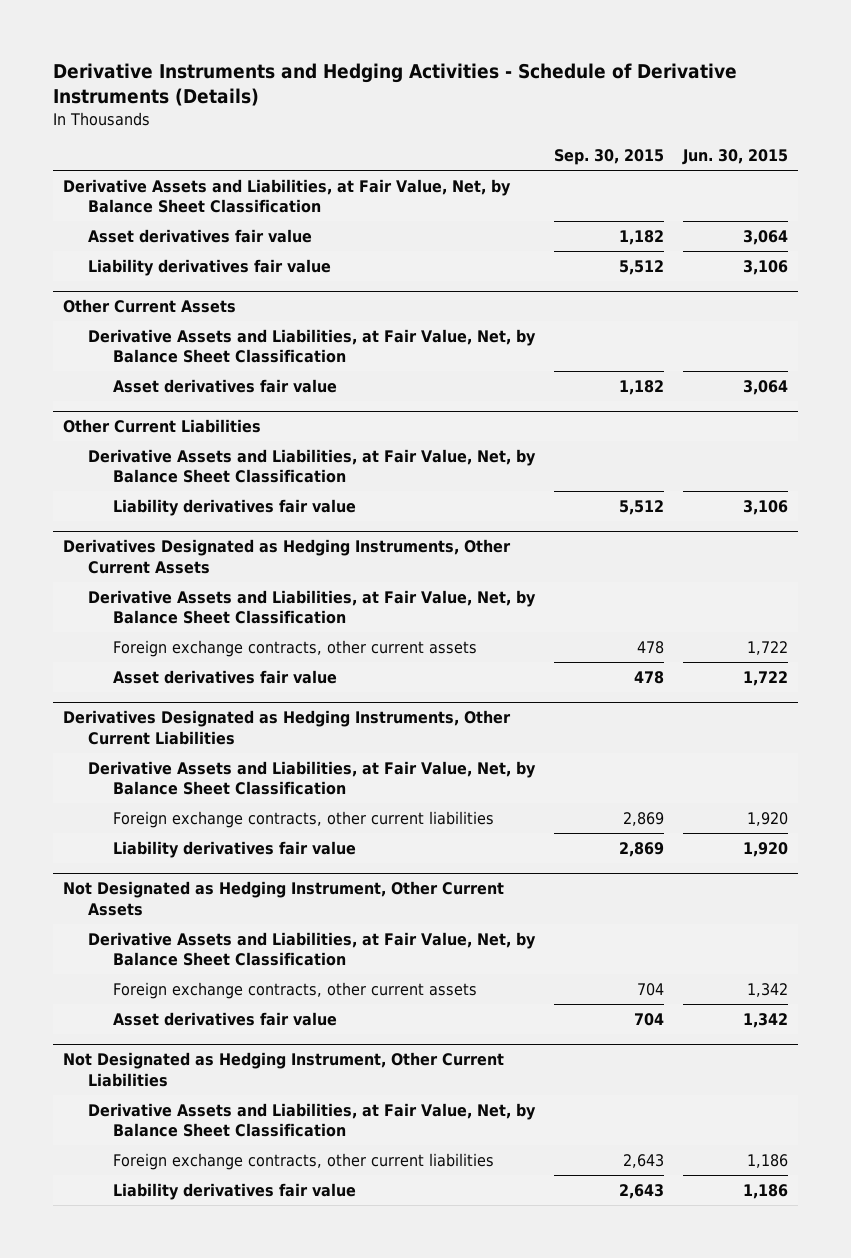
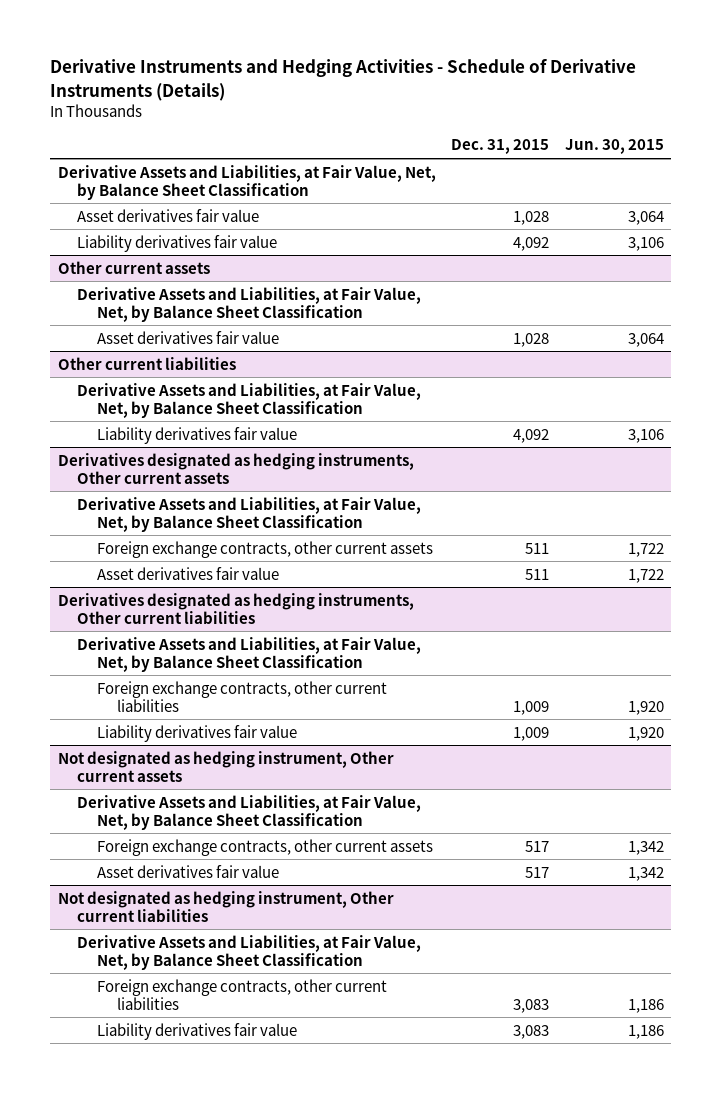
- | Sep. 30, 2015 | Jun. 30, 2015
+ | Dec. 31, 2015 | Jun. 30, 2015
- Other Current Assets
+ Other current assets
- Other Current Liabilities
+ Other current liabilities
- Derivatives Designated as Hedging Instruments, Other Current Assets
+ Derivatives designated as hedging instruments, Other current assets
- Derivatives Designated as Hedging Instruments, Other Current Liabilities
+ Derivatives designated as hedging instruments, Other current liabilities
- Not Designated as Hedging Instrument, Other Current Assets
+ Not designated as hedging instrument, Other current assets
- Not Designated as Hedging Instrument, Other Current Liabilities
+ Not designated as hedging instrument, Other current liabilities

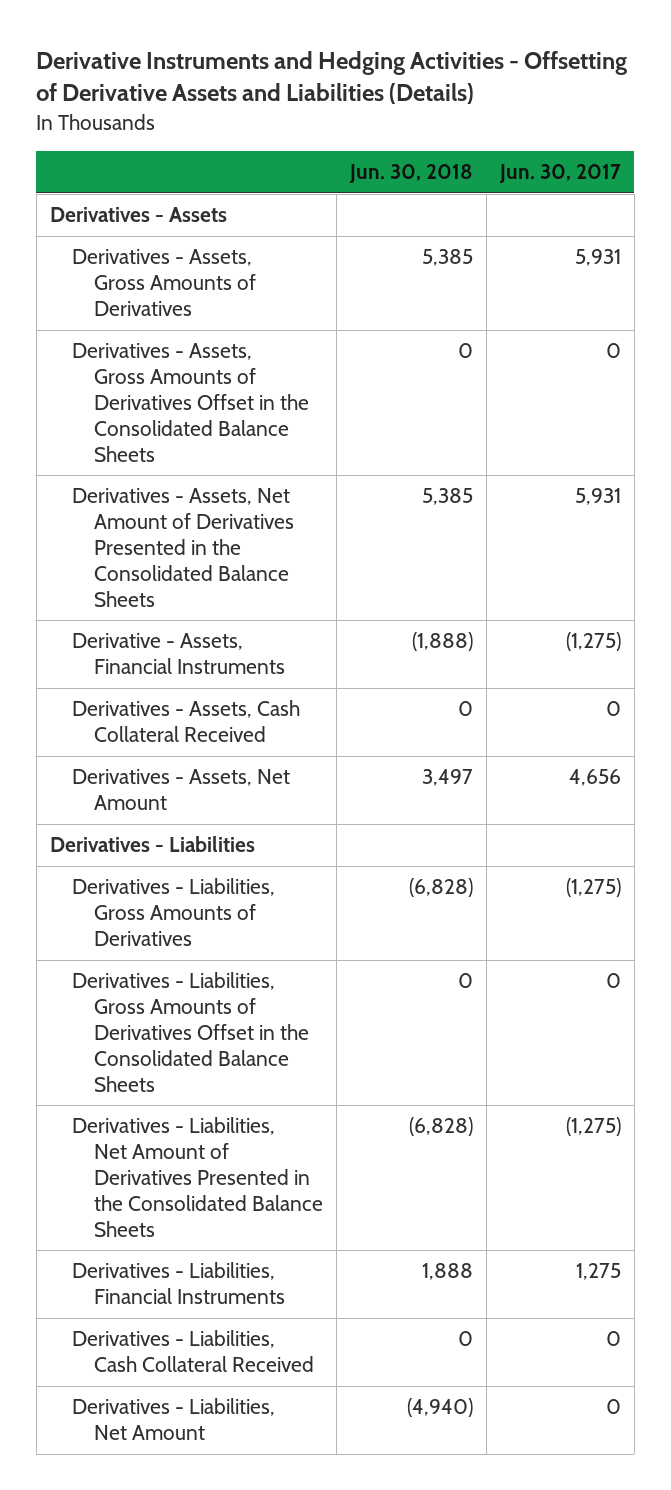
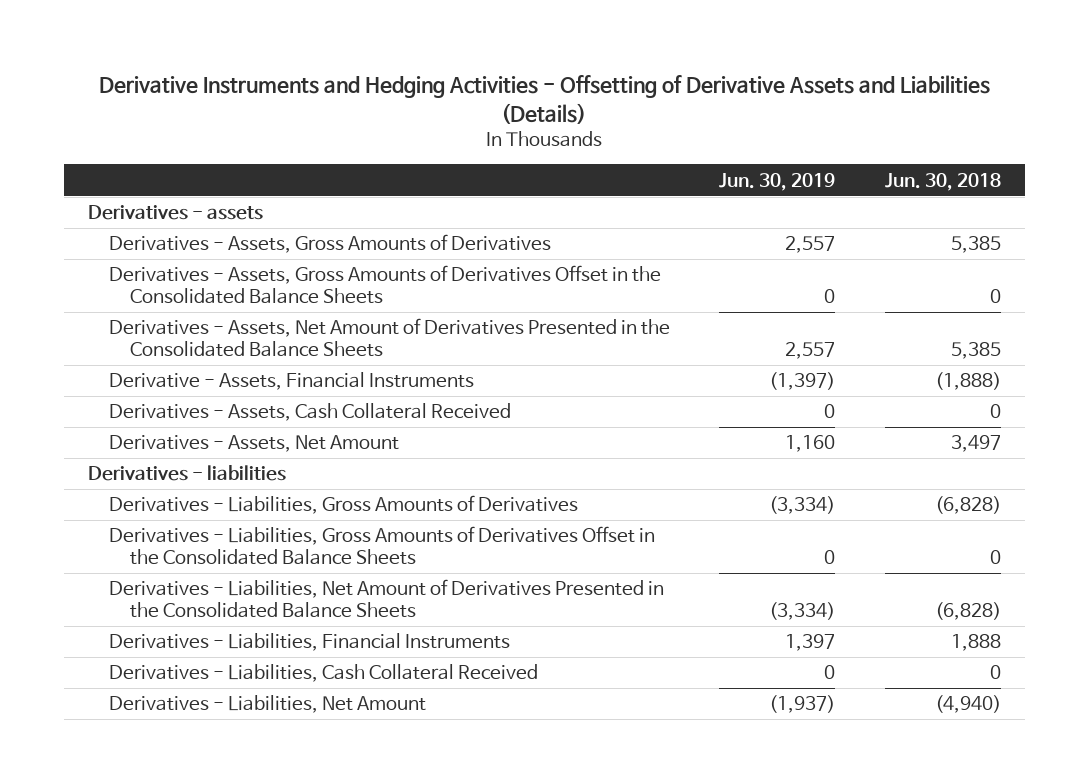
- | Jun. 30, 2018 | Jun. 30, 2017
+ | Jun. 30, 2019 | Jun. 30, 2018
- Derivatives - Assets
+ Derivatives - assets
- Derivatives - Liabilities
+ Derivatives - liabilities

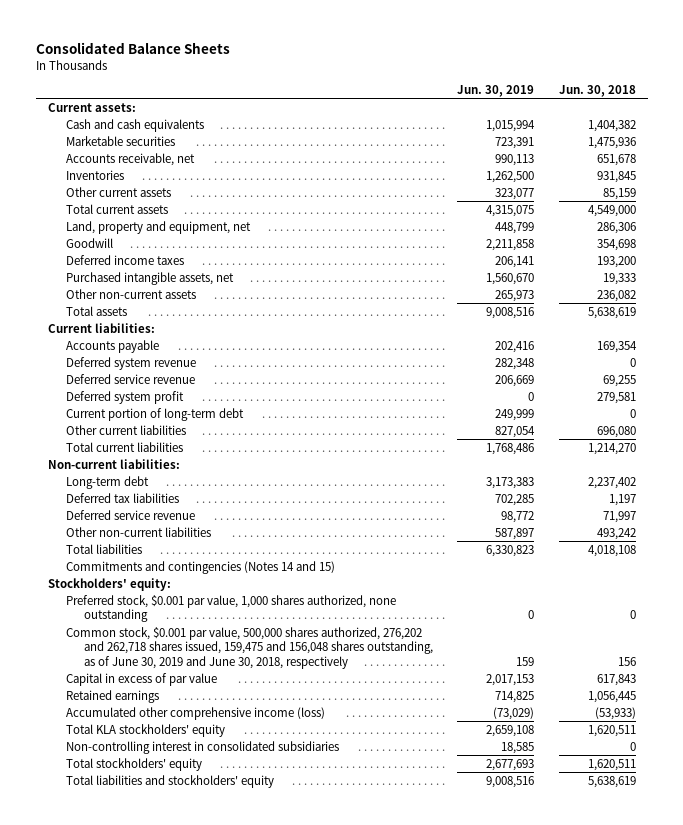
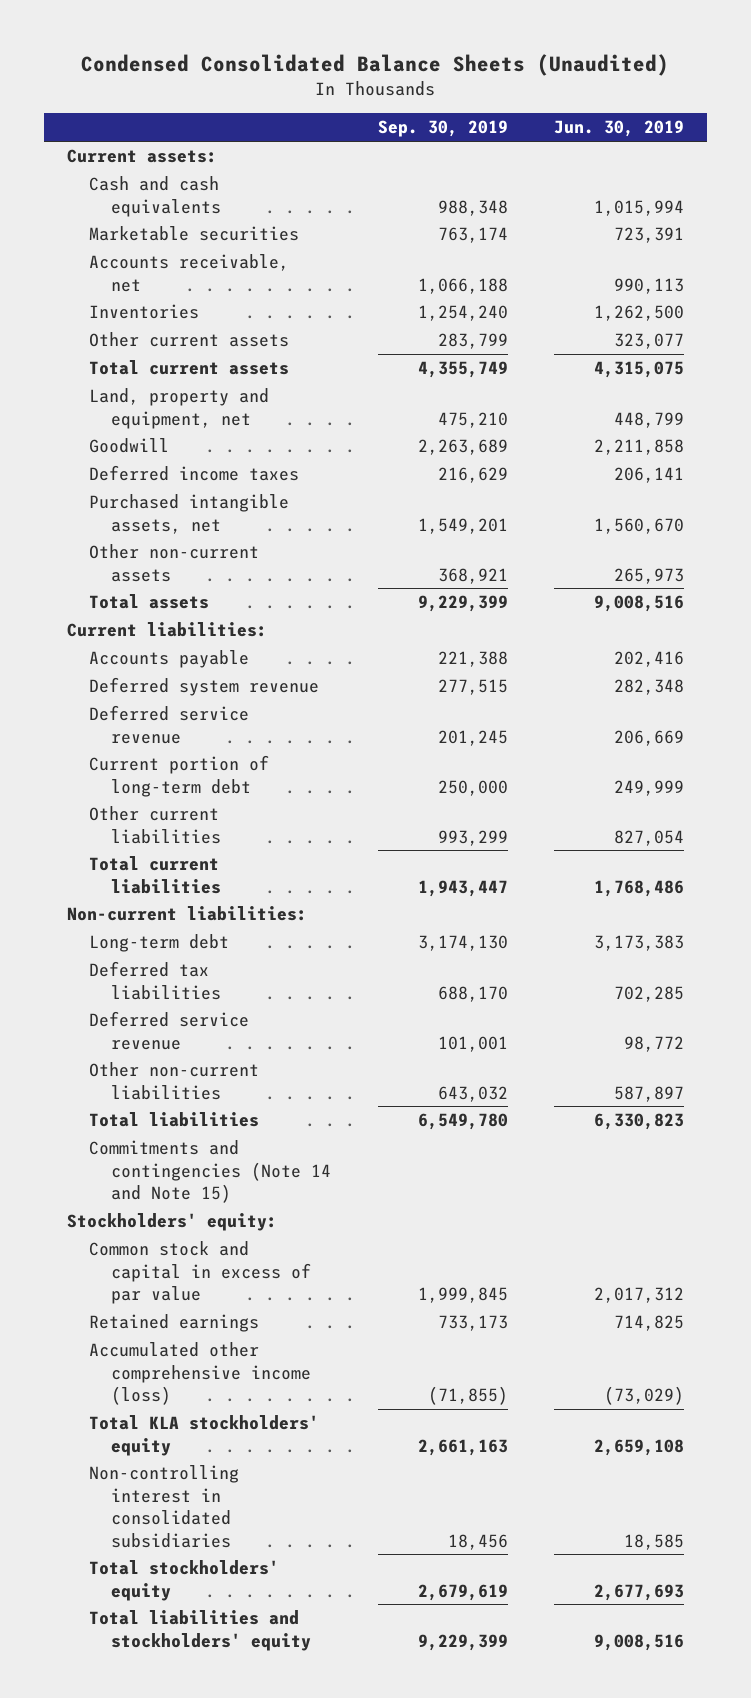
- Consolidated Balance Sheets
+ Condensed Consolidated Balance Sheets (Unaudited)
- | Jun. 30, 2019 | Jun. 30, 2018
+ | Sep. 30, 2019 | Jun. 30, 2019
- Deferred system profit | 0 | 279,581
- Commitments and contingencies (Notes 14 and 15)
+ Commitments and contingencies (Note 14 and Note 15)
- Preferred stock, $0.001 par value, 1,000 shares authorized, none outstanding | 0 | 0
- Common stock, $0.001 par value, 500,000 shares authorized, 276,202 and 262,718 shares issued, 159,475 and 156,048 shares outstanding, as of June 30, 2019 and June 30, 2018, respectively | 159 | 156
- Capital in excess of par value | 2,017,153 | 617,843
+ Common stock and capital in excess of par value | 1,999,845 | 2,017,312

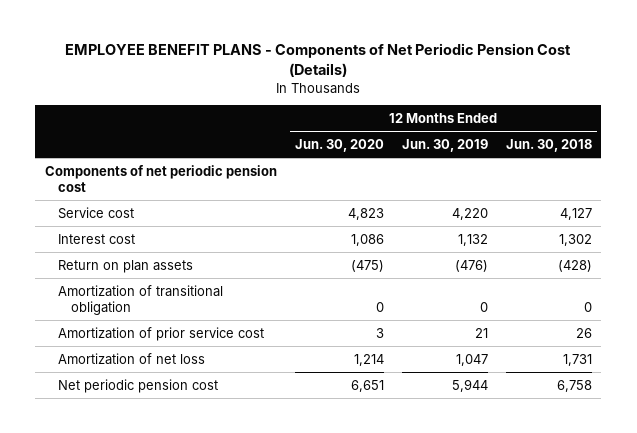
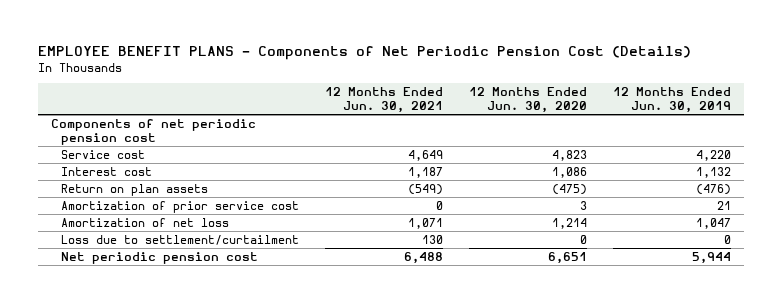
- | 12 Months Ended Jun. 30, 2020 | 12 Months Ended Jun. 30, 2019 | 12 Months Ended Jun. 30, 2018
+ | 12 Months Ended Jun. 30, 2021 | 12 Months Ended Jun. 30, 2020 | 12 Months Ended Jun. 30, 2019
- Amortization of transitional obligation | 0 | 0 | 0
+ Loss due to settlement/curtailment | 130 | 0 | 0

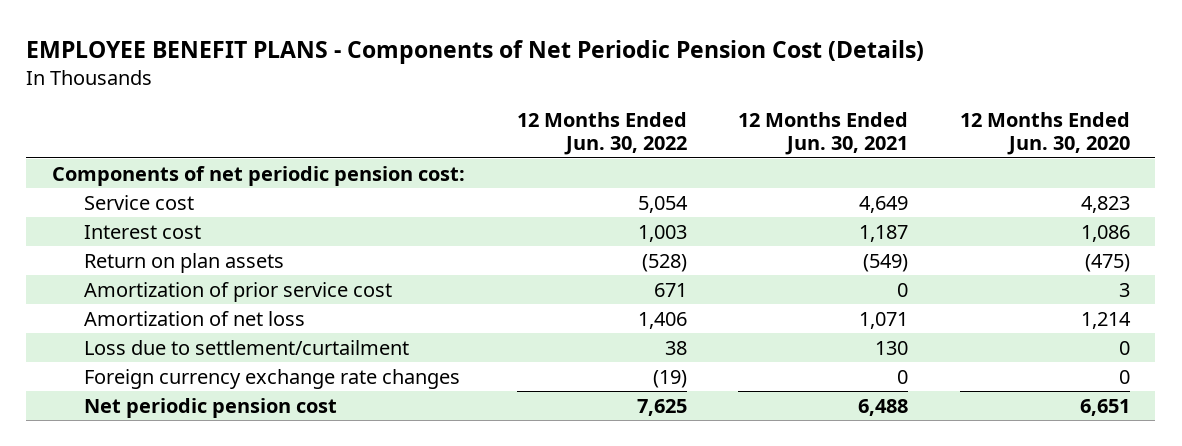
- | 12 Months Ended Jun. 30, 2021 | 12 Months Ended Jun. 30, 2020 | 12 Months Ended Jun. 30, 2019
+ | 12 Months Ended Jun. 30, 2022 | 12 Months Ended Jun. 30, 2021 | 12 Months Ended Jun. 30, 2020
- Components of net periodic pension cost
+ Components of net periodic pension cost:
+ Foreign currency exchange rate changes | (19) | 0 | 0

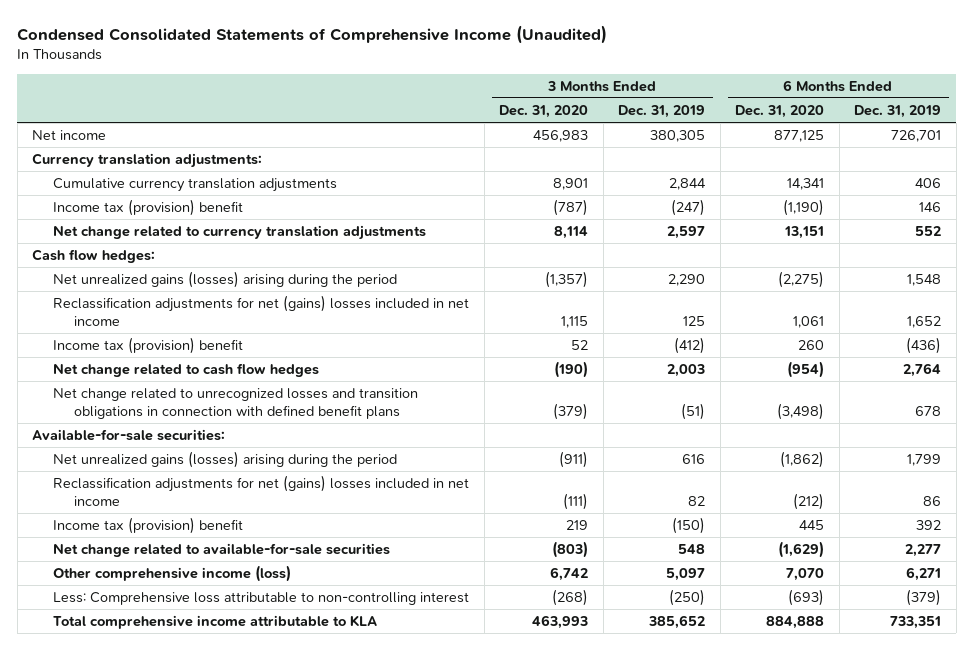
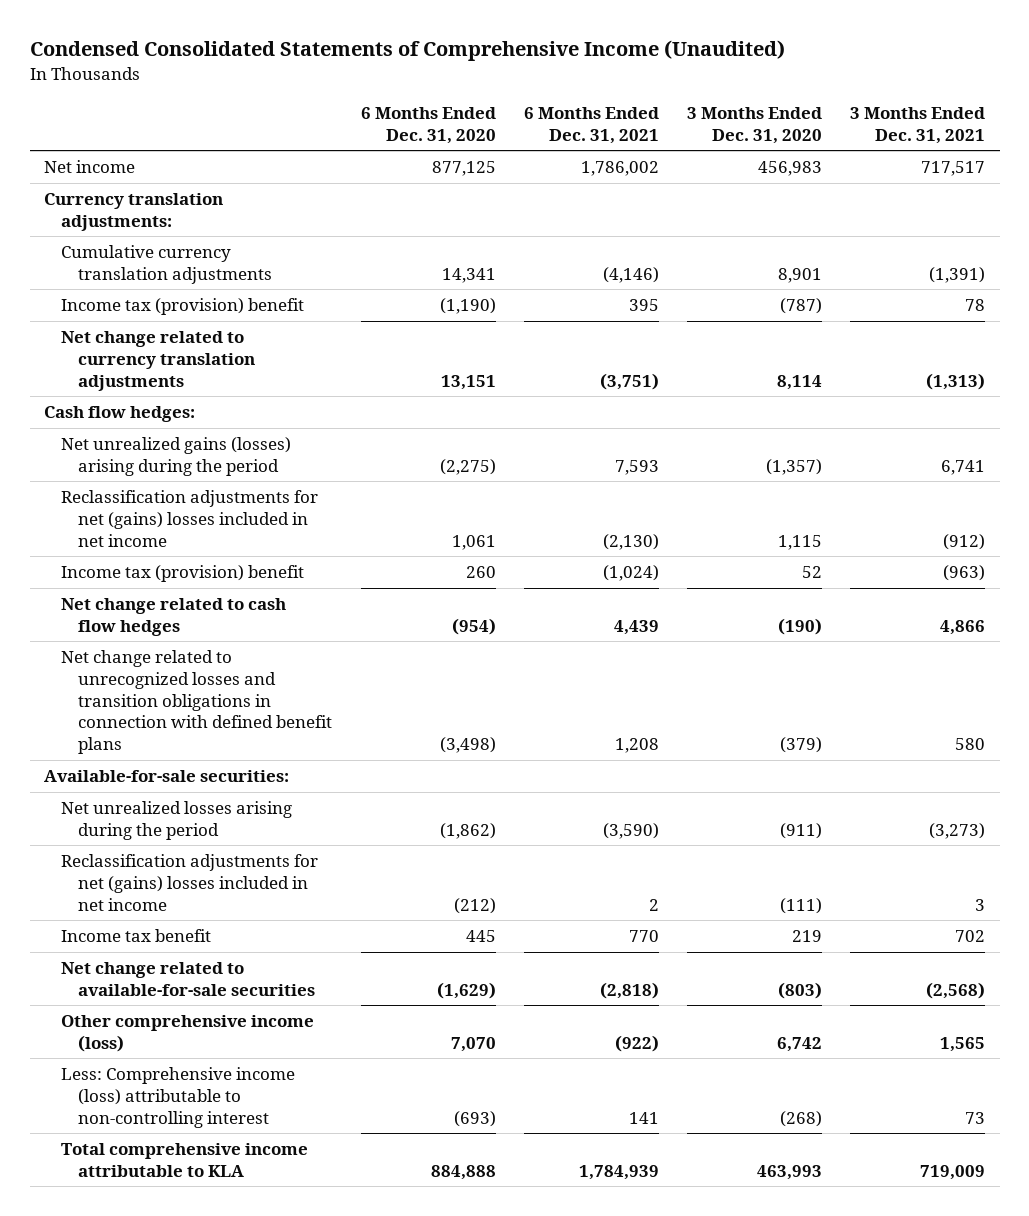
- | 3 Months Ended Dec. 31, 2020 | 3 Months Ended Dec. 31, 2019 | 6 Months Ended Dec. 31, 2020 | 6 Months Ended Dec. 31, 2019
+ | 6 Months Ended Dec. 31, 2020 | 6 Months Ended Dec. 31, 2021 | 3 Months Ended Dec. 31, 2020 | 3 Months Ended Dec. 31, 2021
- Net unrealized gains (losses) arising during the period | (911) | 616 | (1,862) | 1,799
+ Net unrealized losses arising during the period | (1,862) | (3,590) | (911) | (3,273)
- Income tax (provision) benefit | 219 | (150) | 445 | 392
+ Income tax benefit | 445 | 770 | 219 | 702
- Less: Comprehensive loss attributable to non-controlling interest | (268) | (250) | (693) | (379)
+ Less: Comprehensive income (loss) attributable to non-controlling interest | (693) | 141 | (268) | 73

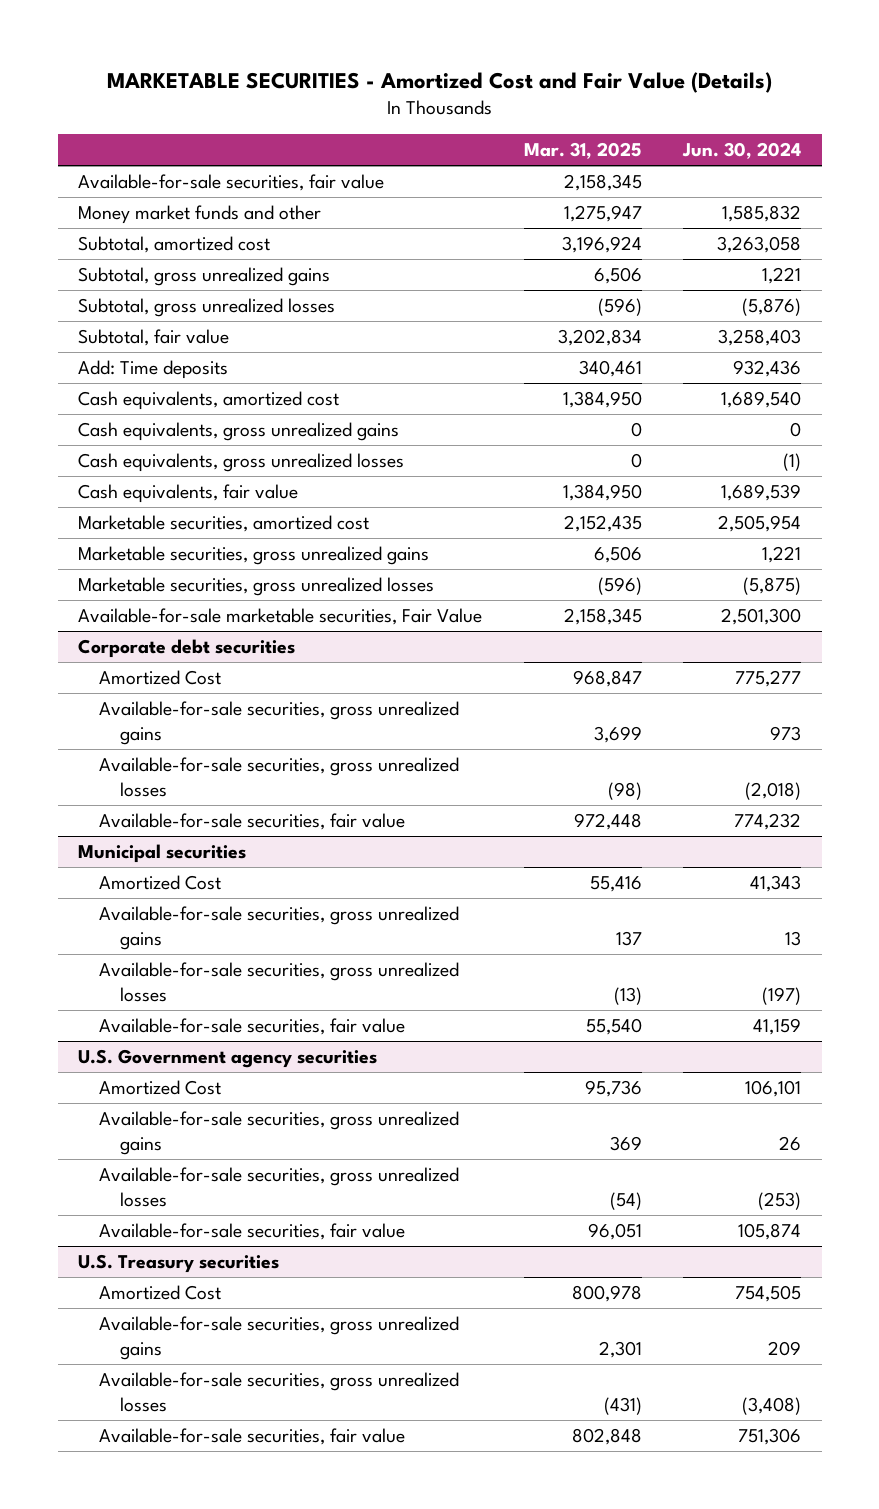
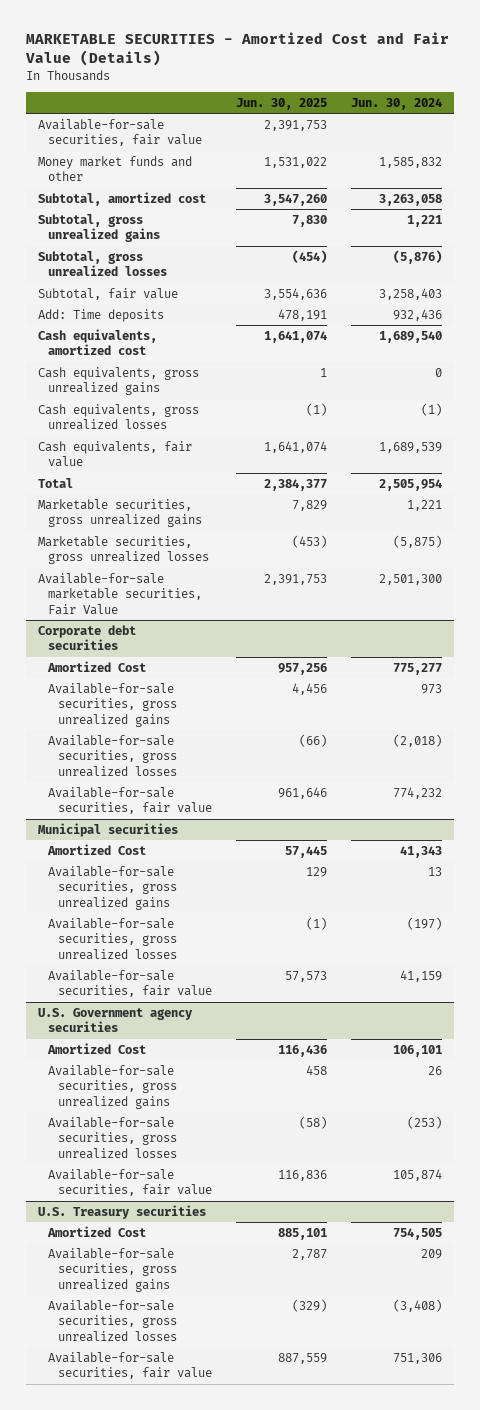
- | Mar. 31, 2025 | Jun. 30, 2024
+ | Jun. 30, 2025 | Jun. 30, 2024
- Marketable securities, amortized cost | 2,152,435 | 2,505,954
+ Total | 2,384,377 | 2,505,954

